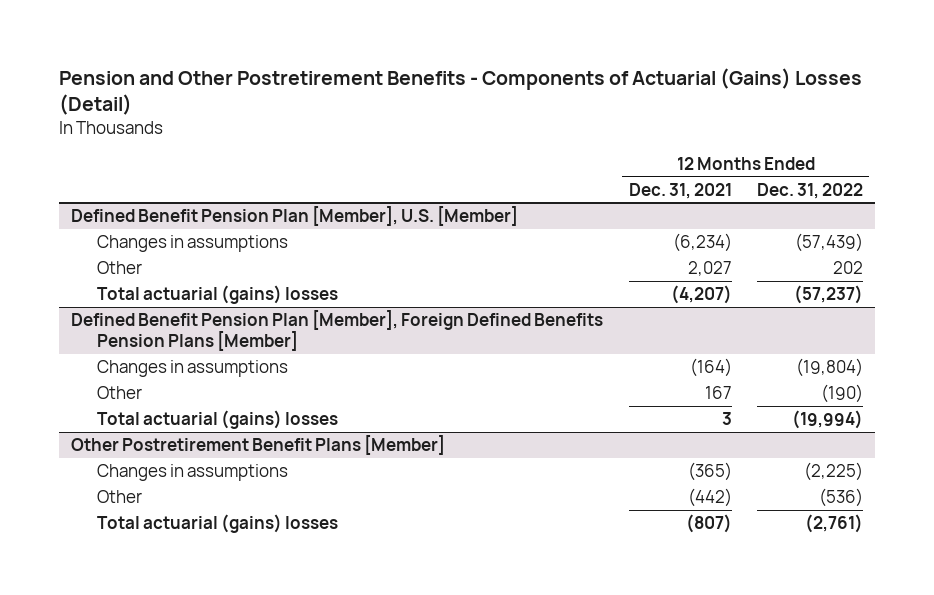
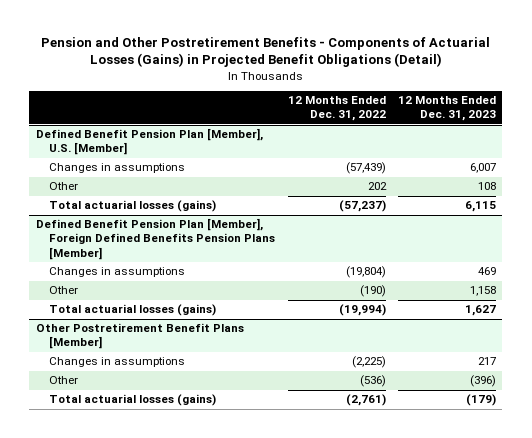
- Pension and Other Postretirement Benefits - Components of Actuarial (Gains) Losses (Detail)
+ Pension and Other Postretirement Benefits - Components of Actuarial Losses (Gains) in Projected Benefit Obligations (Detail)
- | 12 Months Ended Dec. 31, 2021 | 12 Months Ended Dec. 31, 2022
+ | 12 Months Ended Dec. 31, 2022 | 12 Months Ended Dec. 31, 2023
@ Defined Benefit Pension Plan [Member], U.S. [Member]
- Total actuarial (gains) losses | (4,207) | (57,237)
+ Total actuarial losses (gains) | (57,237) | 6,115
@ Defined Benefit Pension Plan [Member], Foreign Defined Benefits Pension Plans [Member]
- Total actuarial (gains) losses | 3 | (19,994)
+ Total actuarial losses (gains) | (19,994) | 1,627
@ Other Postretirement Benefit Plans [Member]
- Total actuarial (gains) losses | (807) | (2,761)
+ Total actuarial losses (gains) | (2,761) | (179)

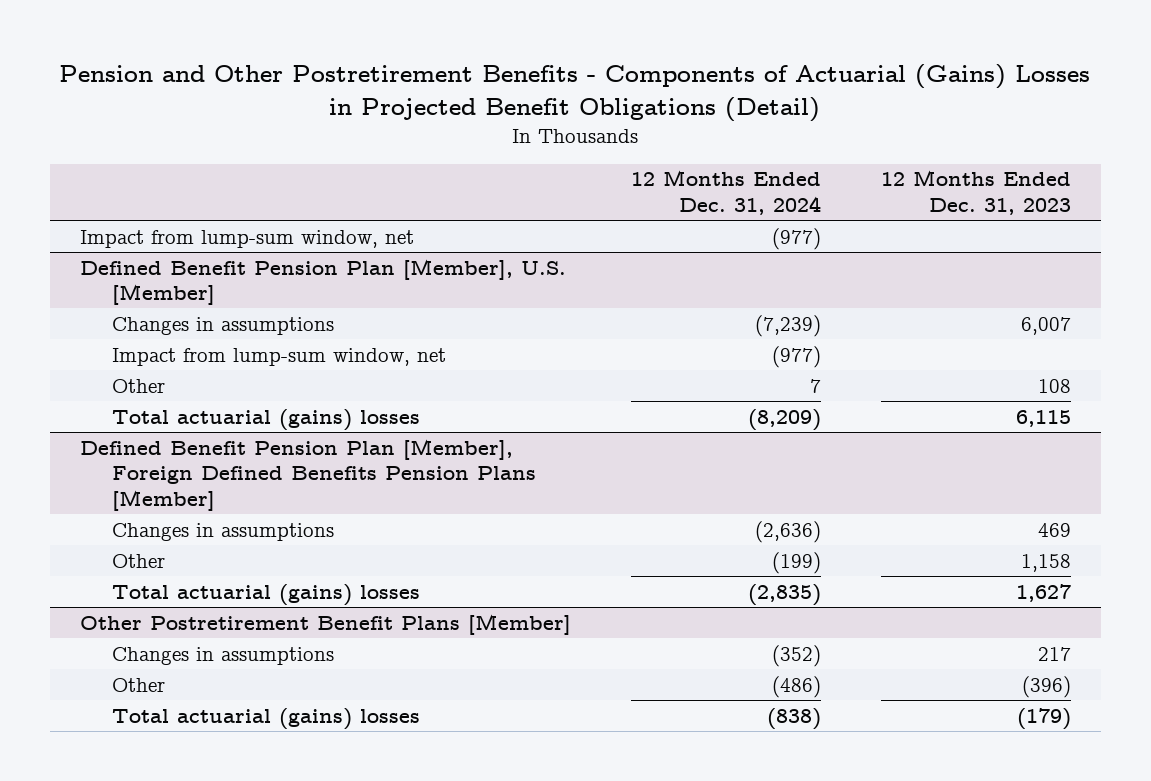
- Pension and Other Postretirement Benefits - Components of Actuarial Losses (Gains) in Projected Benefit Obligations (Detail)
+ Pension and Other Postretirement Benefits - Components of Actuarial (Gains) Losses in Projected Benefit Obligations (Detail)
- | 12 Months Ended Dec. 31, 2022 | 12 Months Ended Dec. 31, 2023
+ | 12 Months Ended Dec. 31, 2024 | 12 Months Ended Dec. 31, 2023
+ Impact from lump-sum window, net | (977) |
@ Defined Benefit Pension Plan [Member], U.S. [Member]
+ Impact from lump-sum window, net | (977) |
- Total actuarial losses (gains) | (57,237) | 6,115
+ Total actuarial (gains) losses | (8,209) | 6,115
@ Defined Benefit Pension Plan [Member], Foreign Defined Benefits Pension Plans [Member]
- Total actuarial losses (gains) | (19,994) | 1,627
+ Total actuarial (gains) losses | (2,835) | 1,627
@ Other Postretirement Benefit Plans [Member]
- Total actuarial losses (gains) | (2,761) | (179)
+ Total actuarial (gains) losses | (838) | (179)

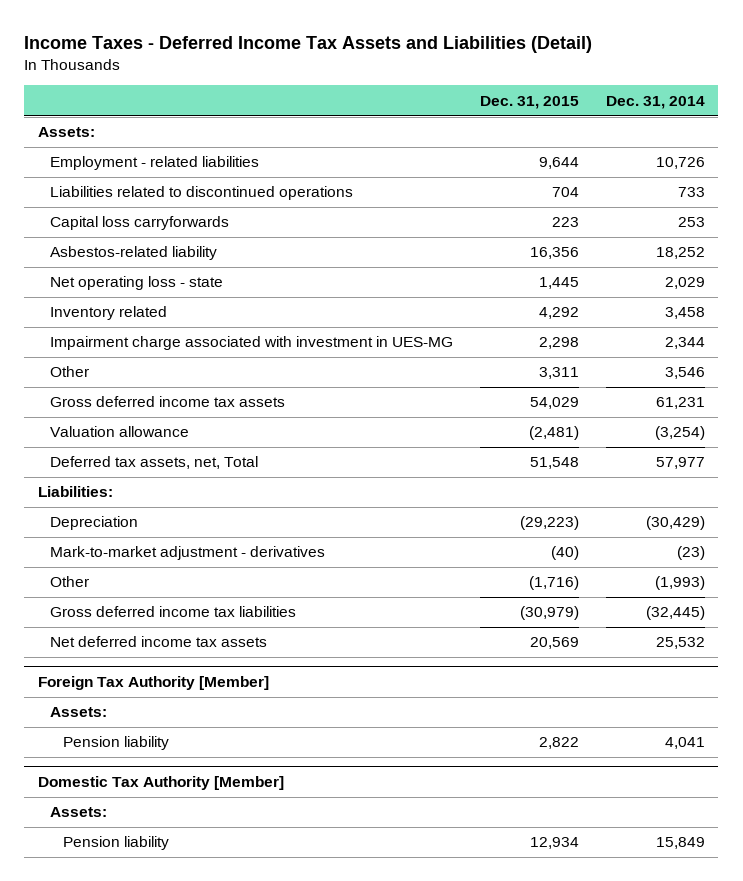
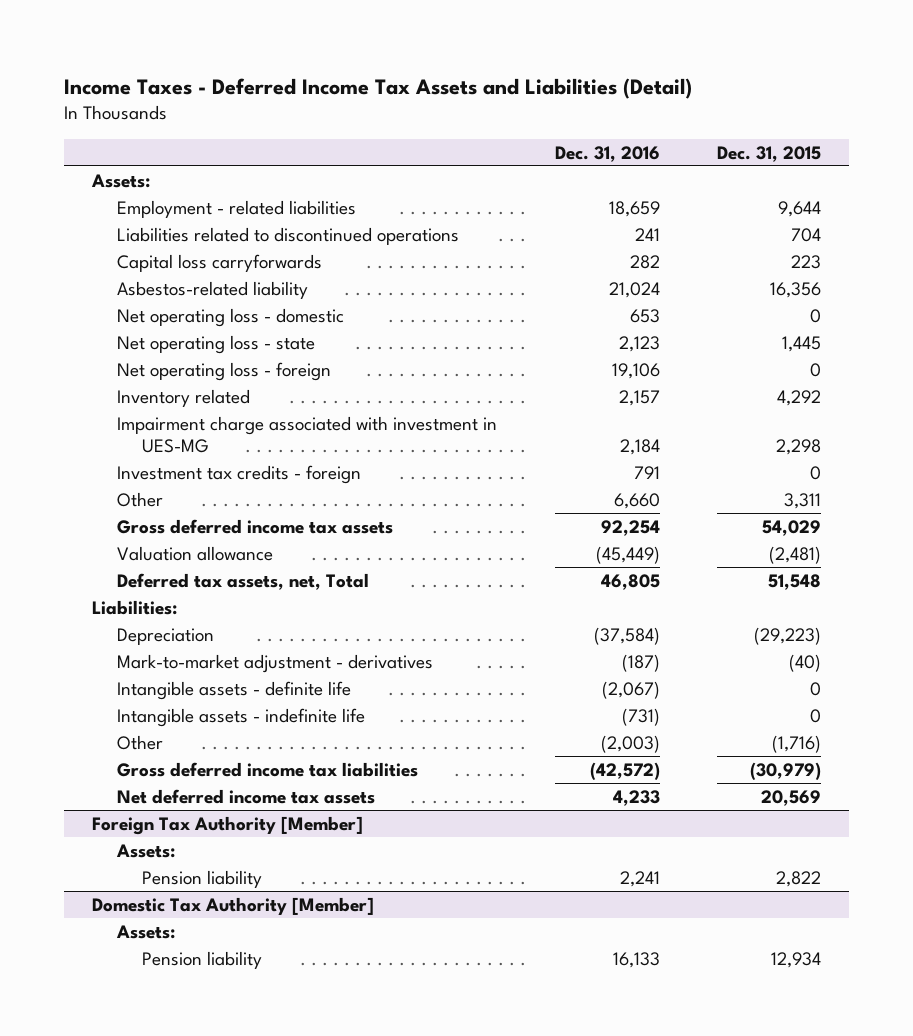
- | Dec. 31, 2015 | Dec. 31, 2014
+ | Dec. 31, 2016 | Dec. 31, 2015
+ Net operating loss - domestic | 653 | 0
+ Net operating loss - foreign | 19,106 | 0
+ Investment tax credits - foreign | 791 | 0
+ Intangible assets - definite life | (2,067) | 0
+ Intangible assets - indefinite life | (731) | 0

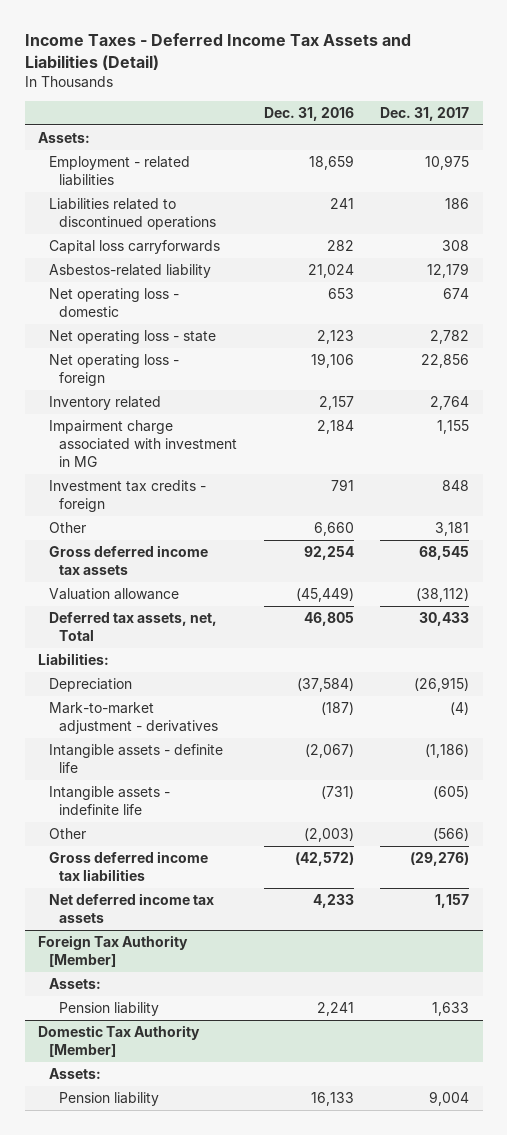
- | Dec. 31, 2016 | Dec. 31, 2015
+ | Dec. 31, 2016 | Dec. 31, 2017
- Impairment charge associated with investment in UES-MG | 2,184 | 2,298
+ Impairment charge associated with investment in MG | 2,184 | 1,155

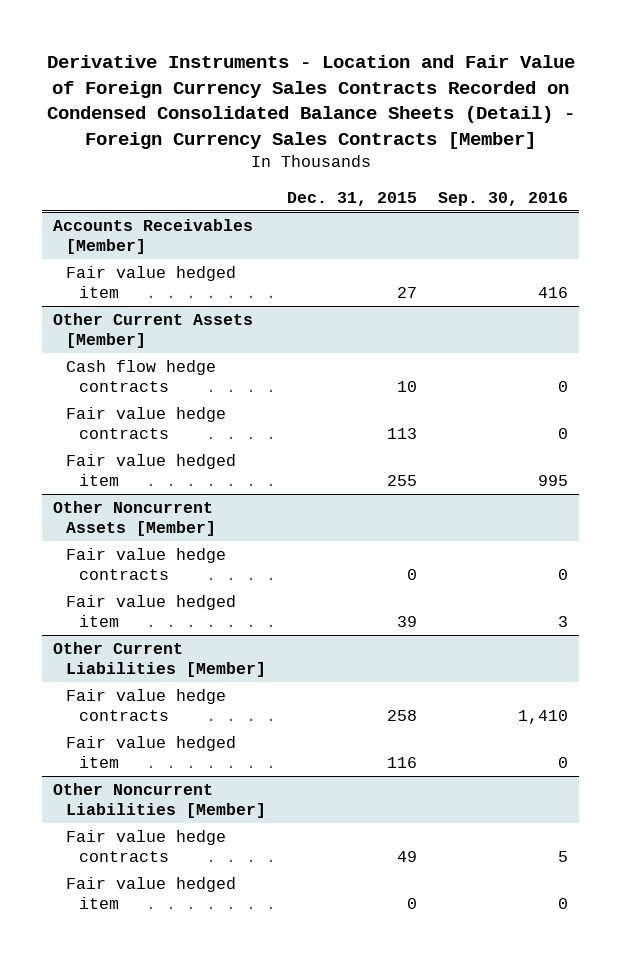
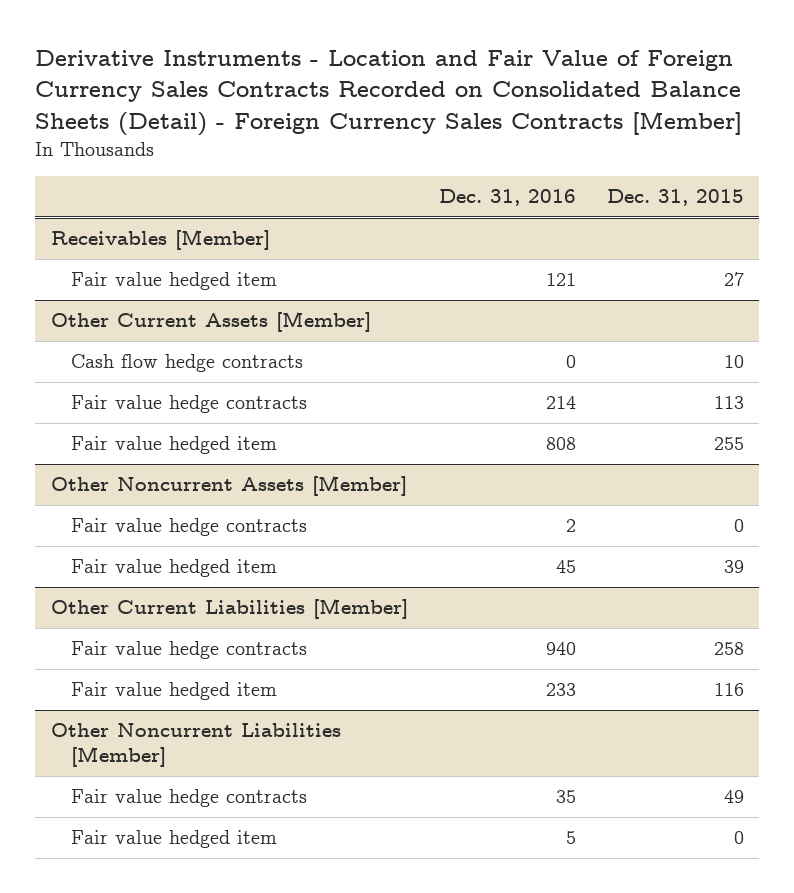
- Derivative Instruments - Location and Fair Value of Foreign Currency Sales Contracts Recorded on Condensed Consolidated Balance Sheets (Detail) - Foreign Currency Sales Contracts [Member]
+ Derivative Instruments - Location and Fair Value of Foreign Currency Sales Contracts Recorded on Consolidated Balance Sheets (Detail) - Foreign Currency Sales Contracts [Member]
- | Dec. 31, 2015 | Sep. 30, 2016
+ | Dec. 31, 2016 | Dec. 31, 2015
- Accounts Receivables [Member]
+ Receivables [Member]

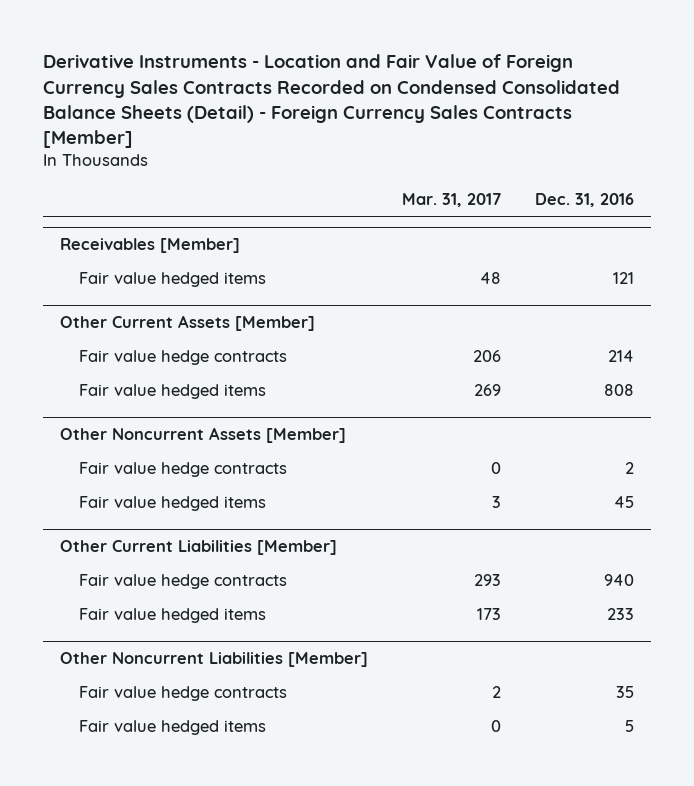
- Derivative Instruments - Location and Fair Value of Foreign Currency Sales Contracts Recorded on Consolidated Balance Sheets (Detail) - Foreign Currency Sales Contracts [Member]
+ Derivative Instruments - Location and Fair Value of Foreign Currency Sales Contracts Recorded on Condensed Consolidated Balance Sheets (Detail) - Foreign Currency Sales Contracts [Member]
- | Dec. 31, 2016 | Dec. 31, 2015
+ | Mar. 31, 2017 | Dec. 31, 2016
@ Receivables [Member]
- Fair value hedged item | 121 | 27
+ Fair value hedged items | 48 | 121
@ Other Current Assets [Member]
- Cash flow hedge contracts | 0 | 10
- Fair value hedged item | 808 | 255
+ Fair value hedged items | 269 | 808
@ Other Noncurrent Assets [Member]
- Fair value hedged item | 45 | 39
+ Fair value hedged items | 3 | 45
@ Other Current Liabilities [Member]
- Fair value hedged item | 233 | 116
+ Fair value hedged items | 173 | 233
@ Other Noncurrent Liabilities [Member]
- Fair value hedged item | 5 | 0
+ Fair value hedged items | 0 | 5

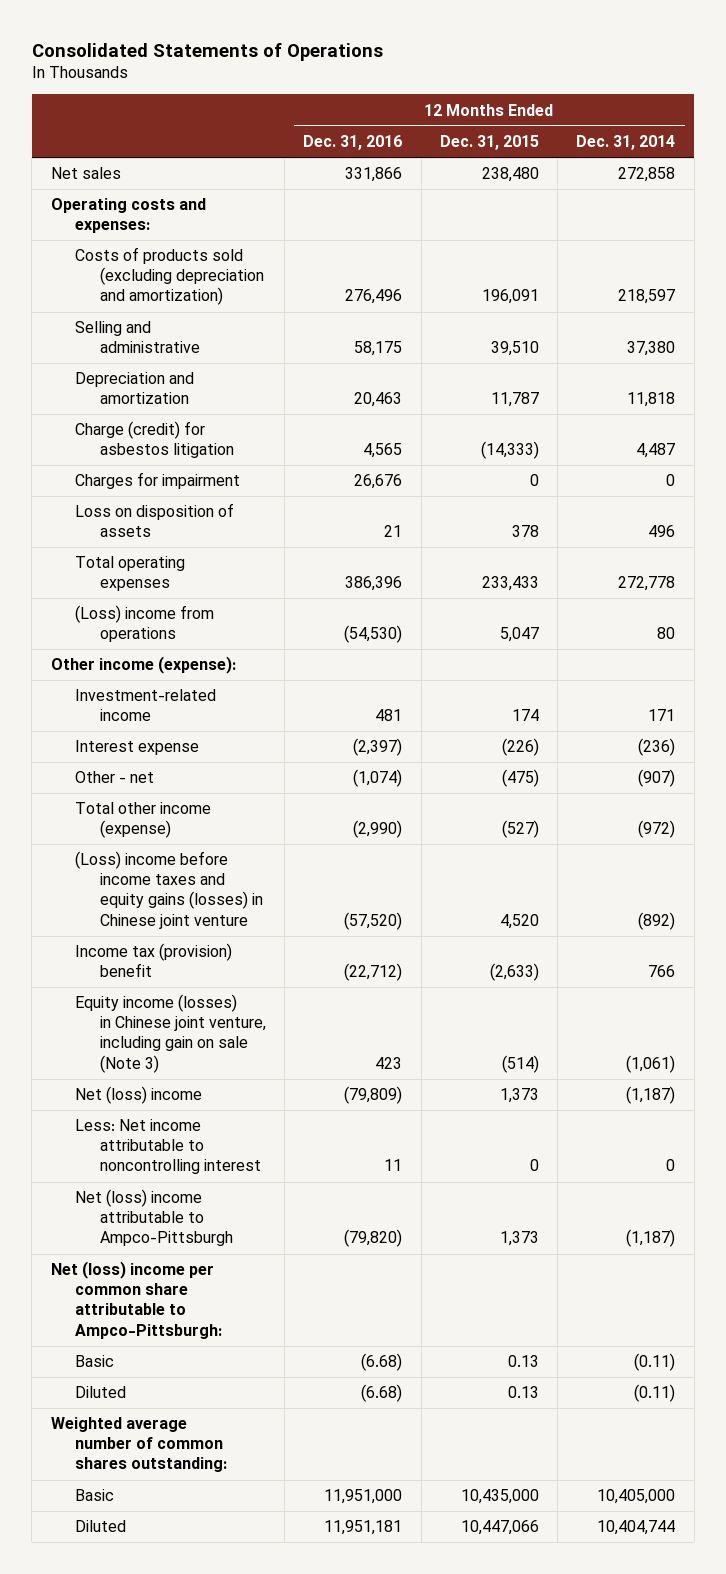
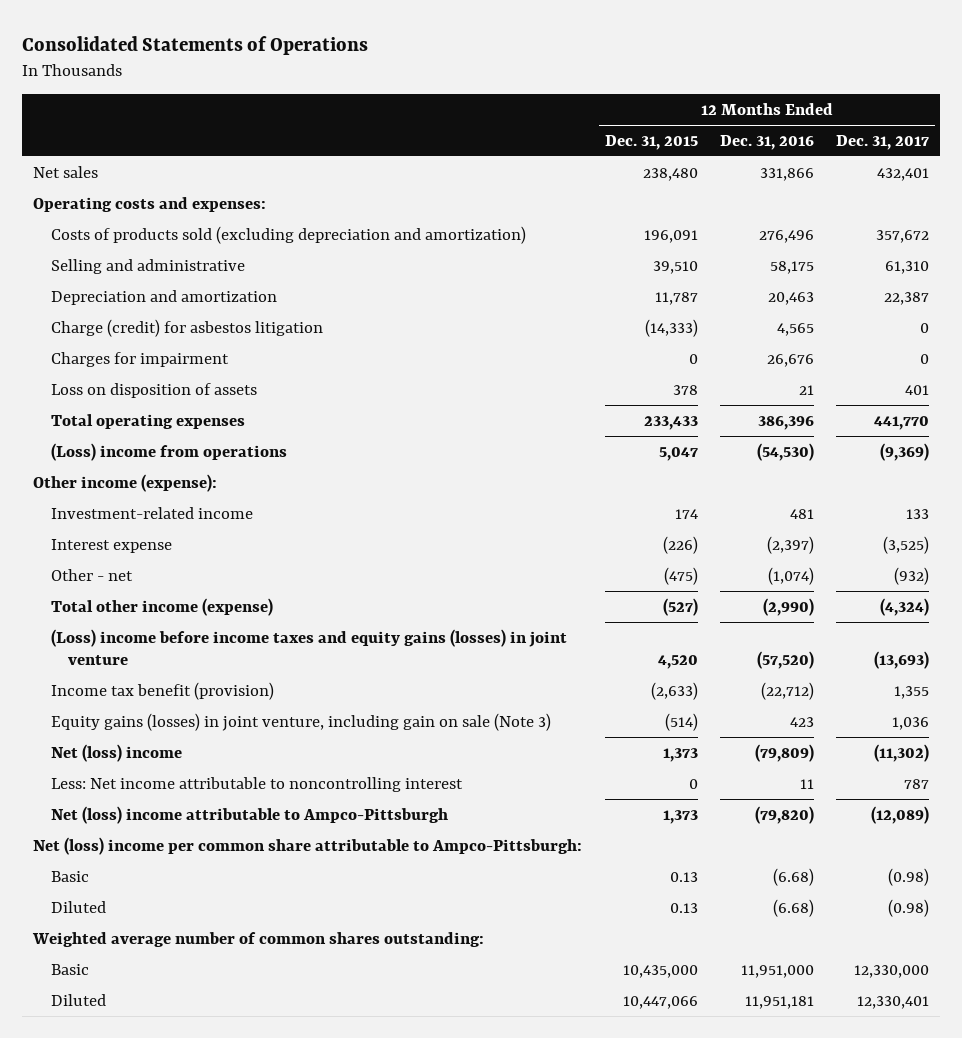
- | 12 Months Ended Dec. 31, 2016 | 12 Months Ended Dec. 31, 2015 | 12 Months Ended Dec. 31, 2014
+ | 12 Months Ended Dec. 31, 2015 | 12 Months Ended Dec. 31, 2016 | 12 Months Ended Dec. 31, 2017
- (Loss) income before income taxes and equity gains (losses) in Chinese joint venture | (57,520) | 4,520 | (892)
- Income tax (provision) benefit | (22,712) | (2,633) | 766
- Equity income (losses) in Chinese joint venture, including gain on sale (Note 3) | 423 | (514) | (1,061)
+ (Loss) income before income taxes and equity gains (losses) in joint venture | 4,520 | (57,520) | (13,693)
+ Income tax benefit (provision) | (2,633) | (22,712) | 1,355
+ Equity gains (losses) in joint venture, including gain on sale (Note 3) | (514) | 423 | 1,036

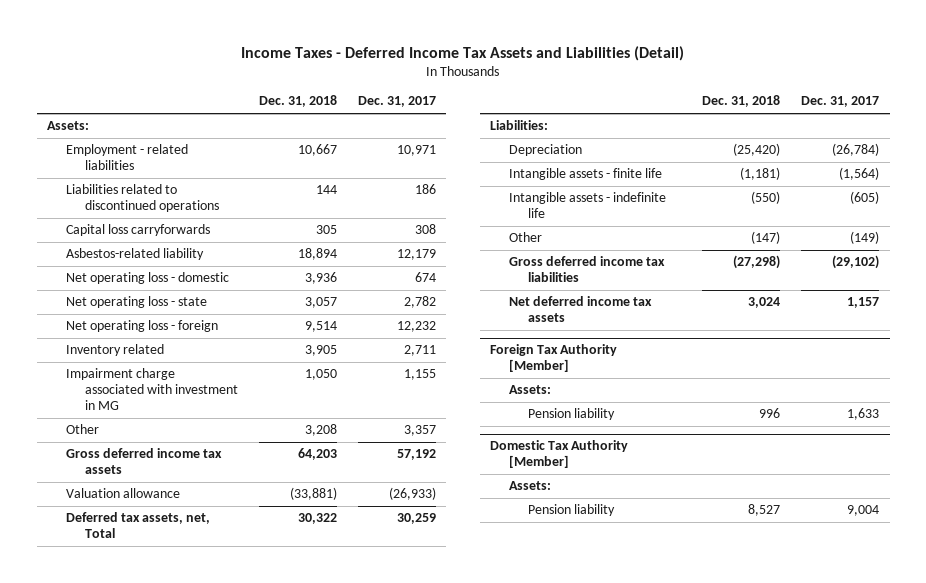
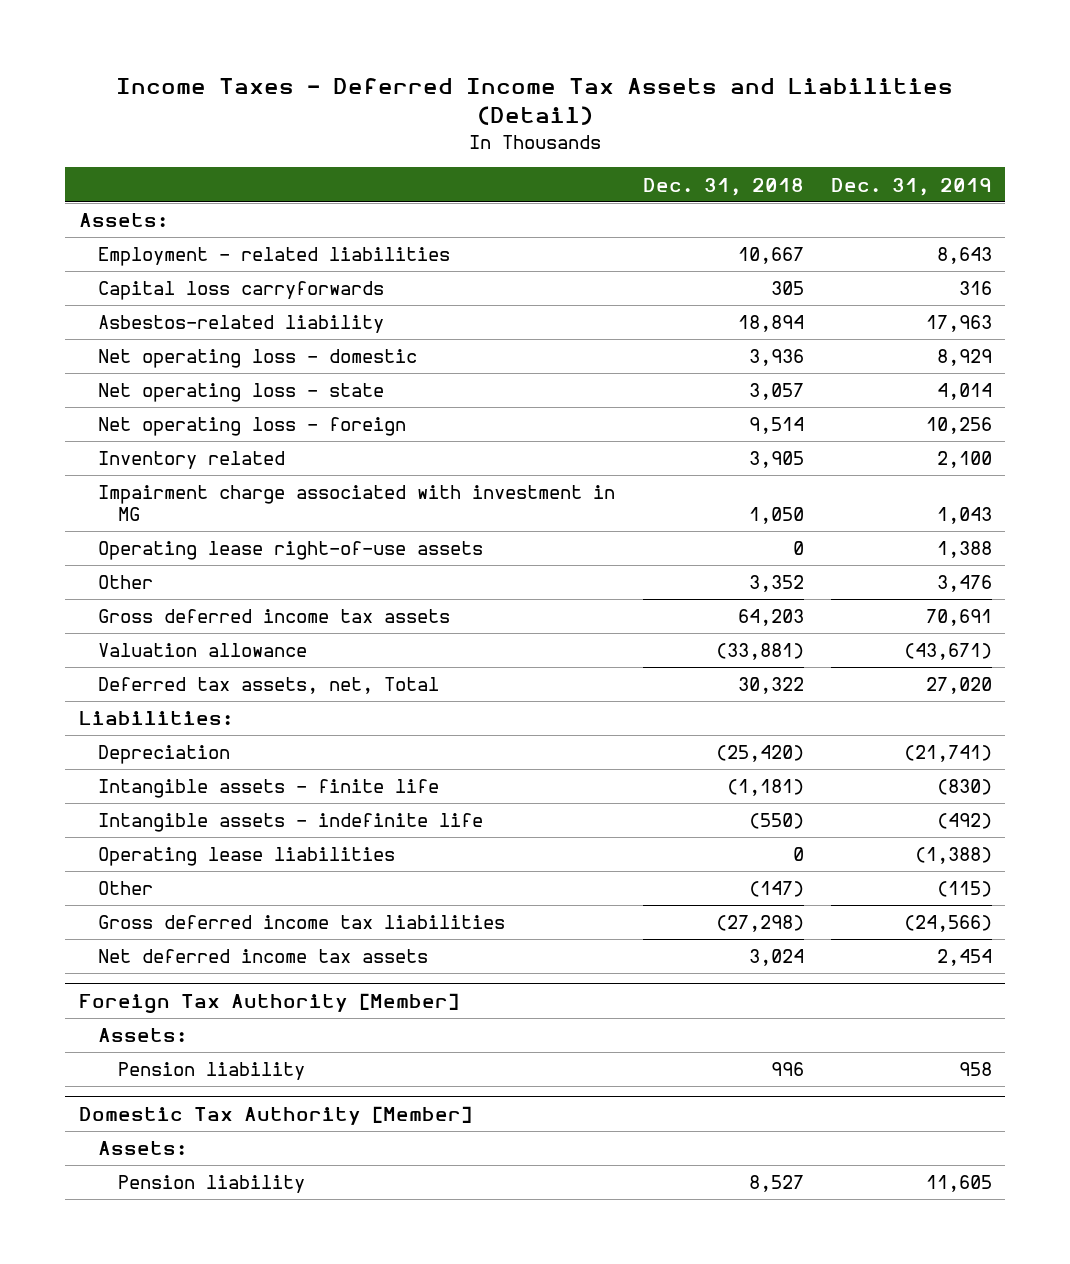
- | Dec. 31, 2018 | Dec. 31, 2017
+ | Dec. 31, 2018 | Dec. 31, 2019
- Liabilities related to discontinued operations | 144 | 186
- Other | 3,208 | 3,357
+ Operating lease right-of-use assets | 0 | 1,388
+ Other | 3,352 | 3,476
+ Operating lease liabilities | 0 | (1,388)

